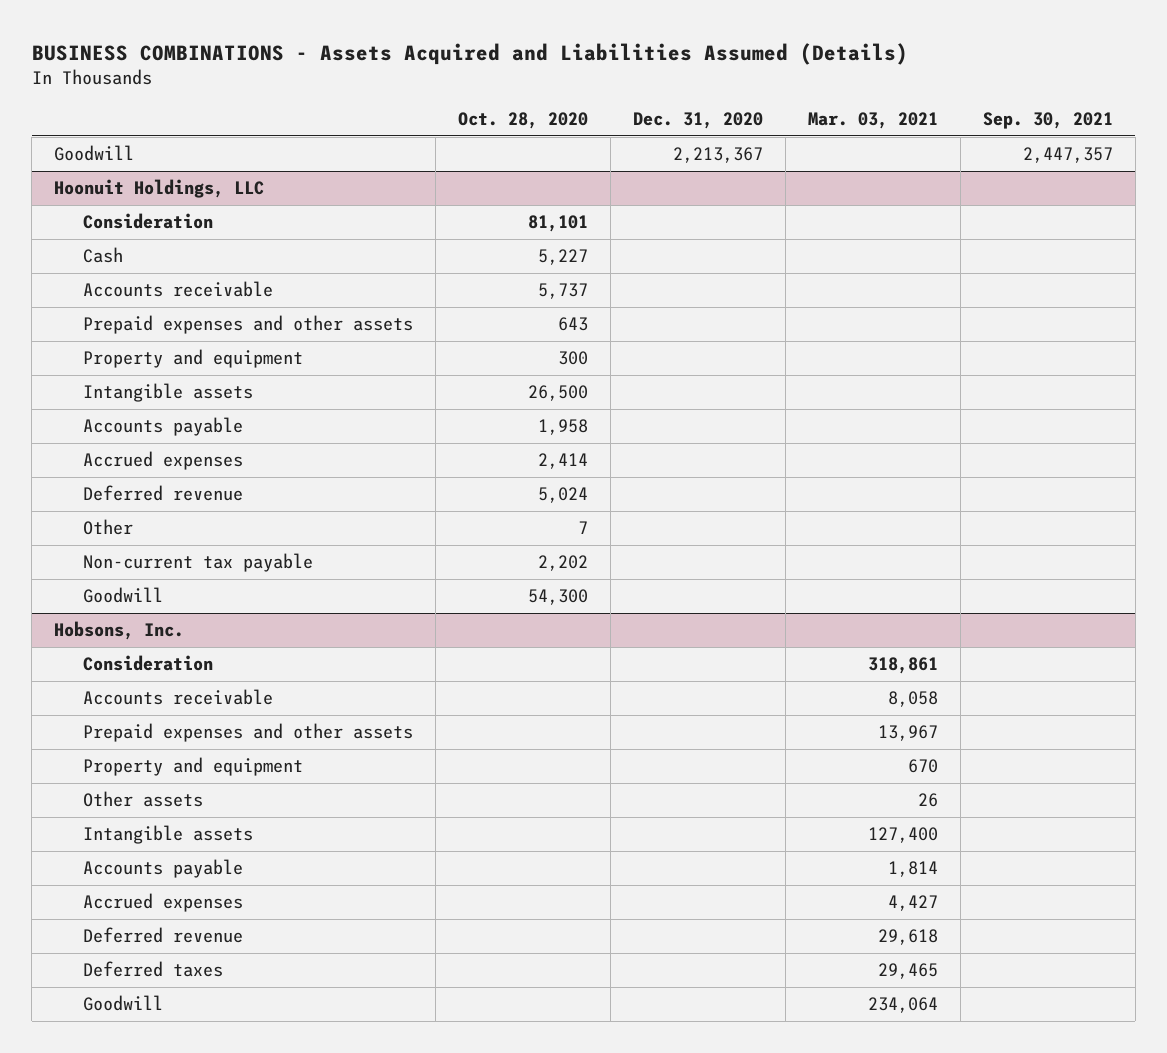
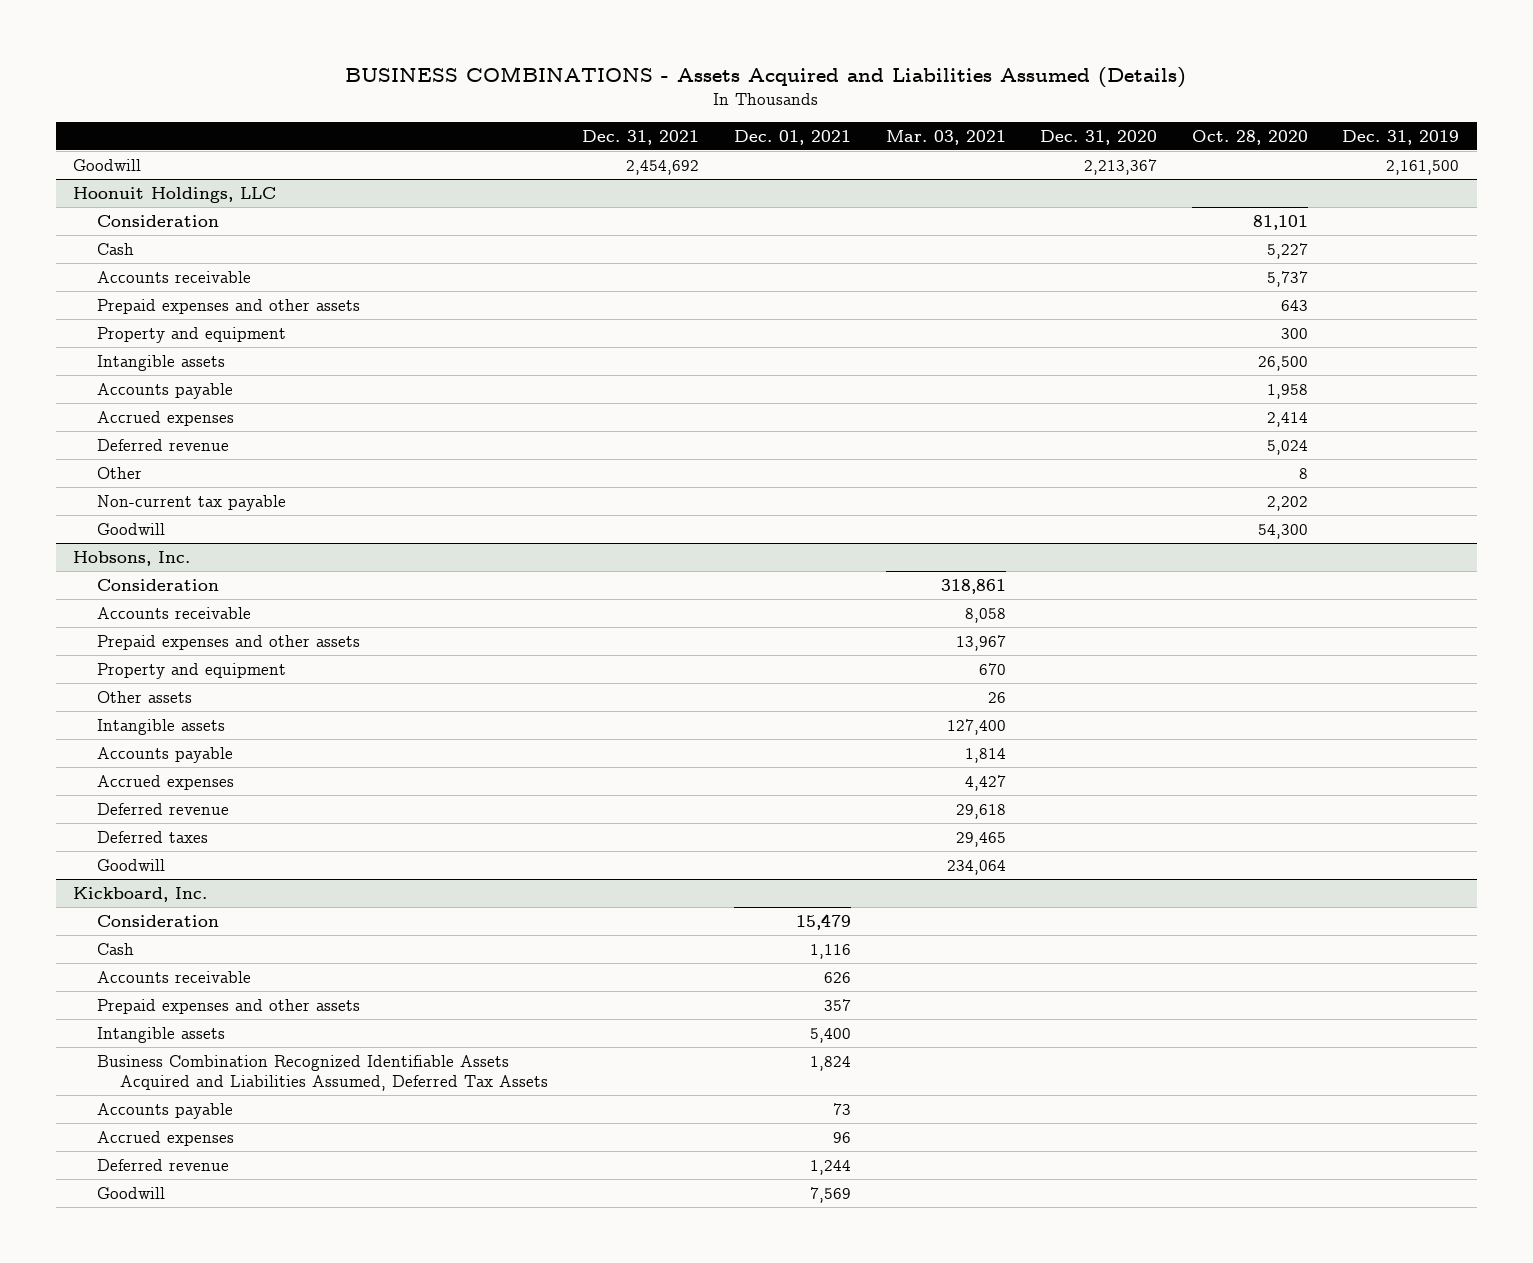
- | Oct. 28, 2020 | Dec. 31, 2020 | Mar. 03, 2021 | Sep. 30, 2021
+ | Dec. 31, 2021 | Dec. 01, 2021 | Mar. 03, 2021 | Dec. 31, 2020 | Oct. 28, 2020 | Dec. 31, 2019
@ Hoonuit Holdings, LLC
- Other | 7 | | |
+ Other | | | | | 8 |
+ Kickboard, Inc.
+ Consideration | | 15,479 | | | |
+ Cash | | 1,116 | | | |
+ Accounts receivable | | 626 | | | |
+ Prepaid expenses and other assets | | 357 | | | |
+ Intangible assets | | 5,400 | | | |
+ Business Combination Recognized Identifiable Assets Acquired and Liabilities Assumed, Deferred Tax Assets | | 1,824 | | | |
+ Accounts payable | | 73 | | | |
+ Accrued expenses | | 96 | | | |
+ Deferred revenue | | 1,244 | | | |
+ Goodwill | | 7,569 | | | |

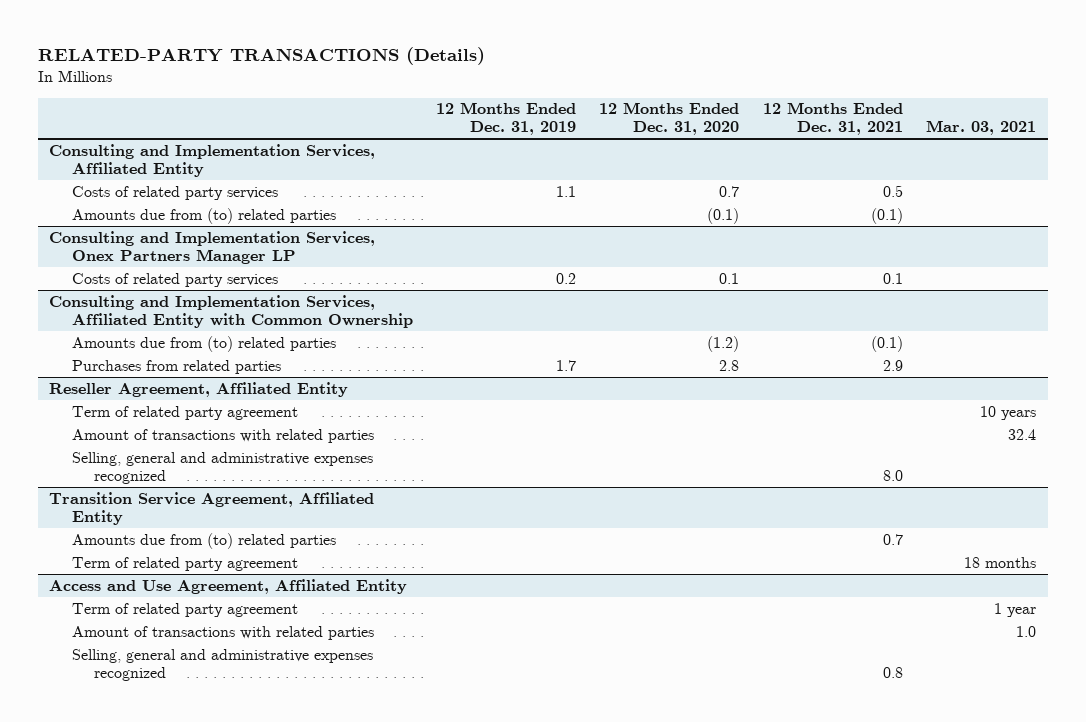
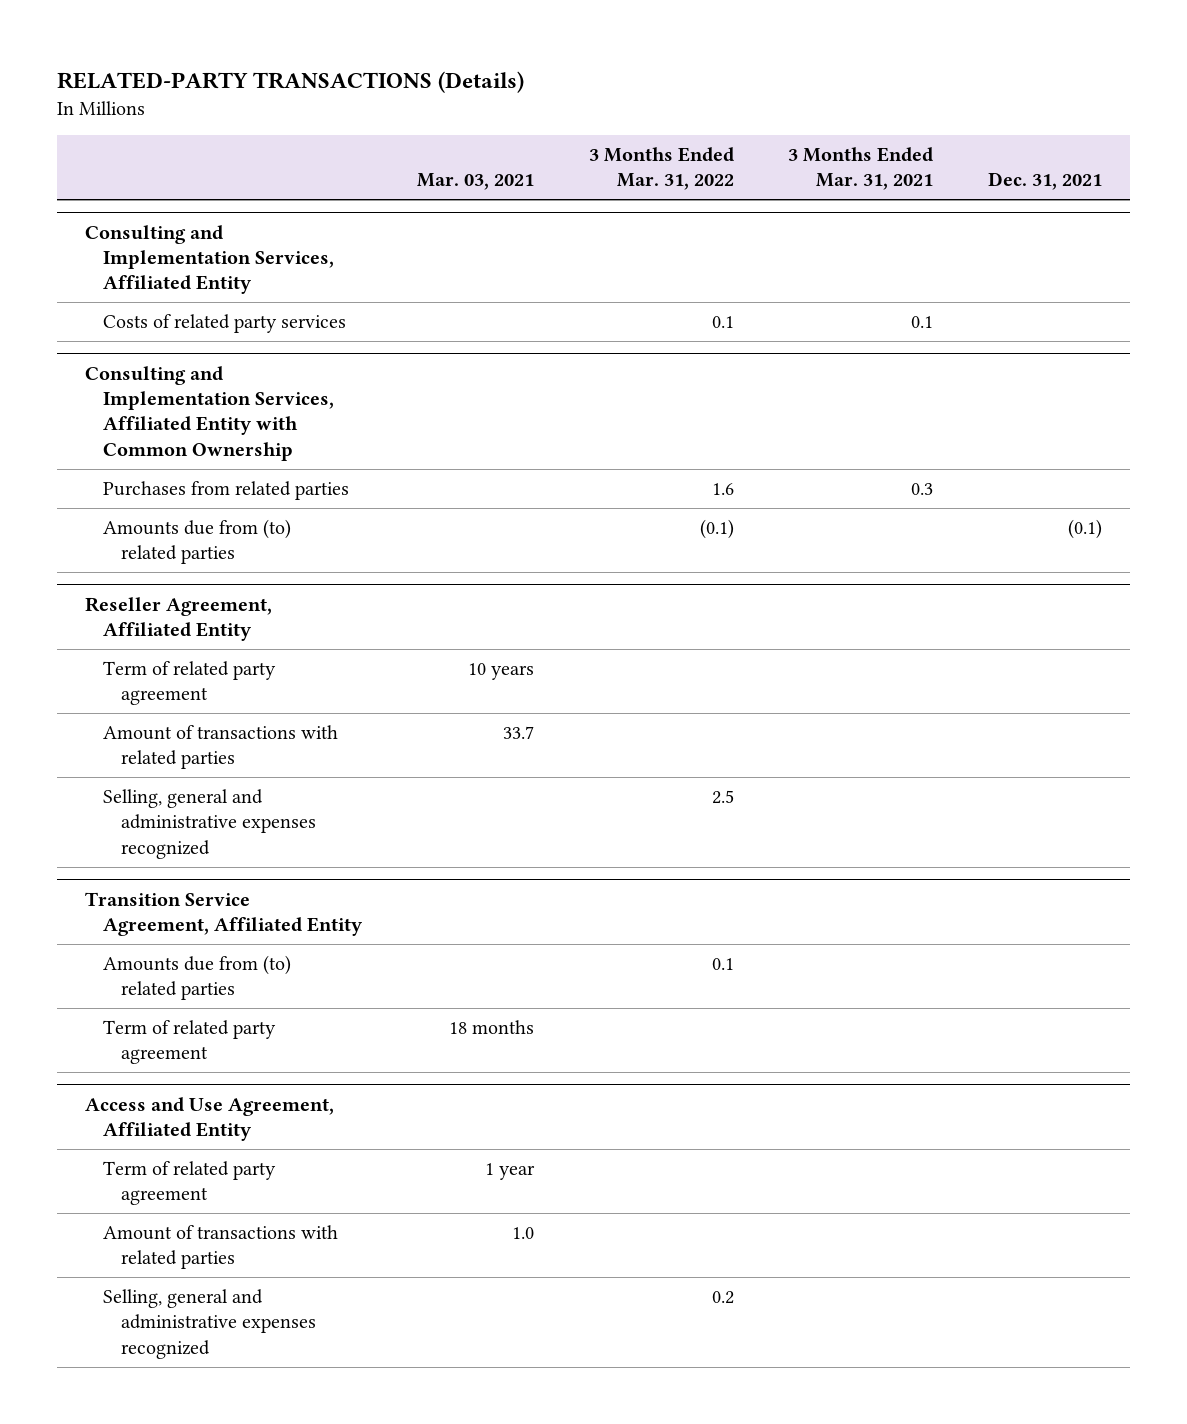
- | 12 Months Ended Dec. 31, 2019 | 12 Months Ended Dec. 31, 2020 | 12 Months Ended Dec. 31, 2021 | Mar. 03, 2021
+ | Mar. 03, 2021 | 3 Months Ended Mar. 31, 2022 | 3 Months Ended Mar. 31, 2021 | Dec. 31, 2021
@ Consulting and Implementation Services, Affiliated Entity
- Amounts due from (to) related parties | | (0.1) | (0.1) |
- Consulting and Implementation Services, Onex Partners Manager LP
- Costs of related party services | 0.2 | 0.1 | 0.1 |
@ Consulting and Implementation Services, Affiliated Entity with Common Ownership
moved down: Amounts due from (to) related parties | | (0.1) | | (0.1)
@ Reseller Agreement, Affiliated Entity
- Amount of transactions with related parties | | | | 32.4
+ Amount of transactions with related parties | 33.7 | | |

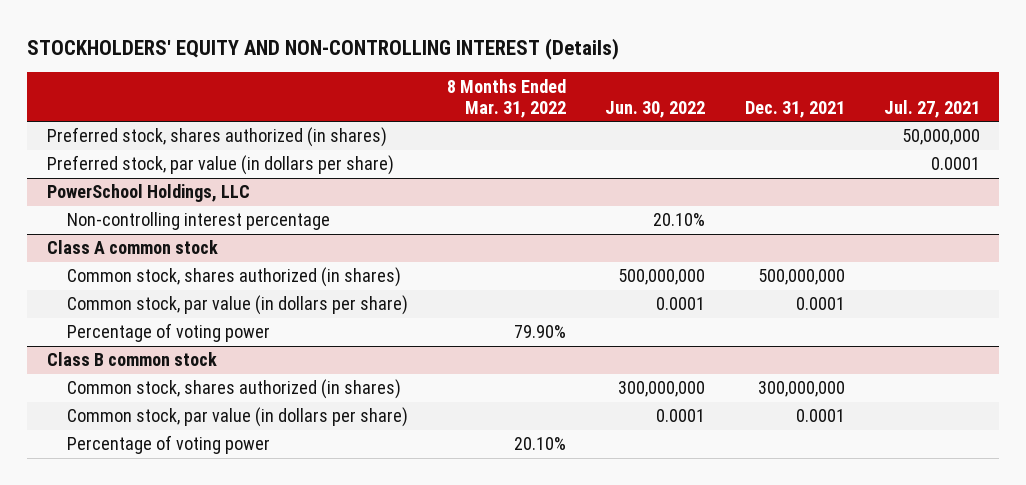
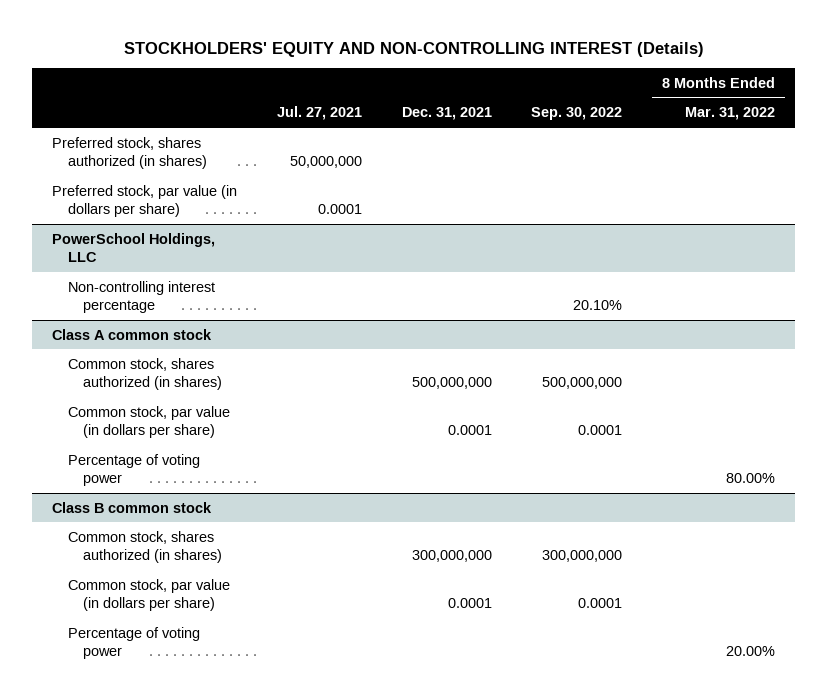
- | 8 Months Ended Mar. 31, 2022 | Jun. 30, 2022 | Dec. 31, 2021 | Jul. 27, 2021
+ | Jul. 27, 2021 | Dec. 31, 2021 | Sep. 30, 2022 | 8 Months Ended Mar. 31, 2022
@ Class A common stock
- Percentage of voting power | 79.90% | | |
+ Percentage of voting power | | | | 80.00%
@ Class B common stock
- Percentage of voting power | 20.10% | | |
+ Percentage of voting power | | | | 20.00%

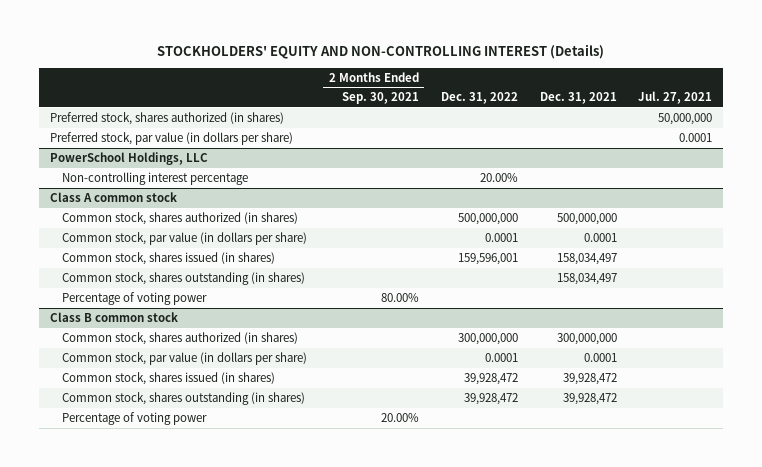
- | Jul. 27, 2021 | Dec. 31, 2021 | Sep. 30, 2022 | 8 Months Ended Mar. 31, 2022
+ | 2 Months Ended Sep. 30, 2021 | Dec. 31, 2022 | Dec. 31, 2021 | Jul. 27, 2021
@ Class A common stock
+ Common stock, shares issued (in shares) | | 159,596,001 | 158,034,497 |
+ Common stock, shares outstanding (in shares) | | | 158,034,497 |
@ Class B common stock
+ Common stock, shares issued (in shares) | | 39,928,472 | 39,928,472 |
+ Common stock, shares outstanding (in shares) | | 39,928,472 | 39,928,472 |

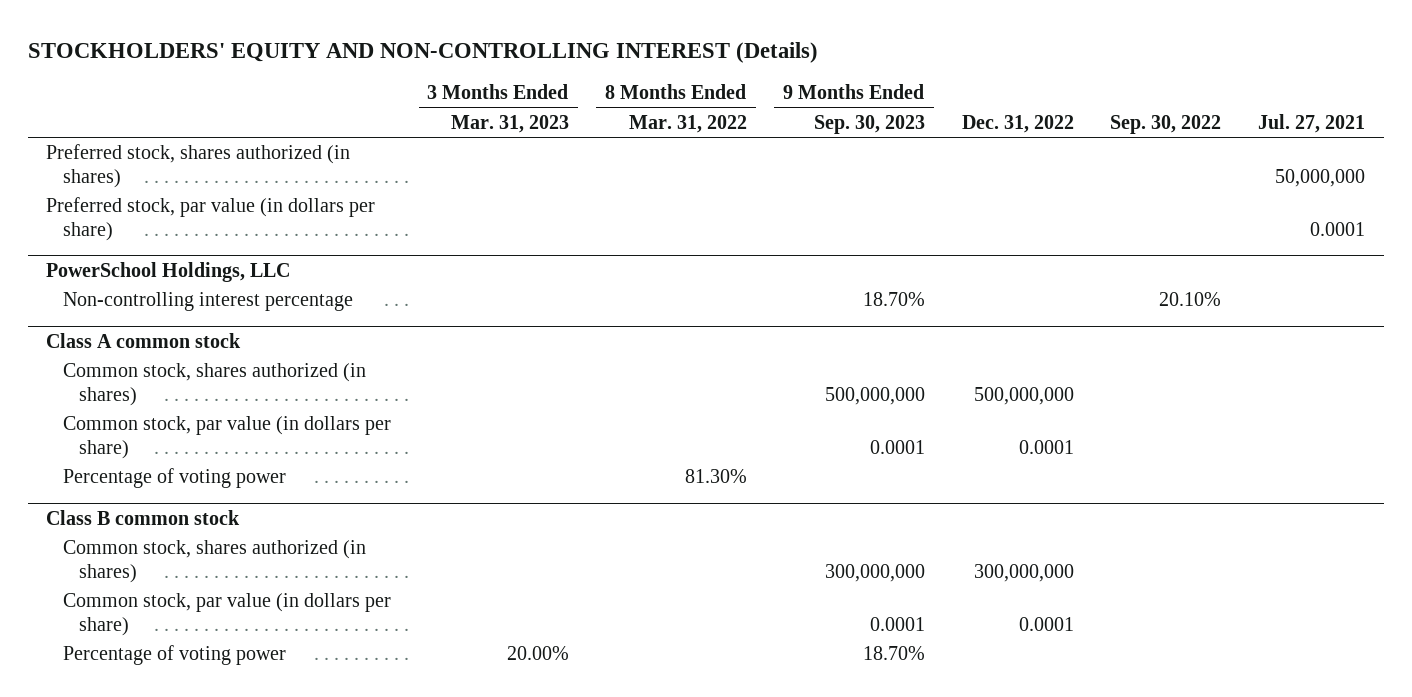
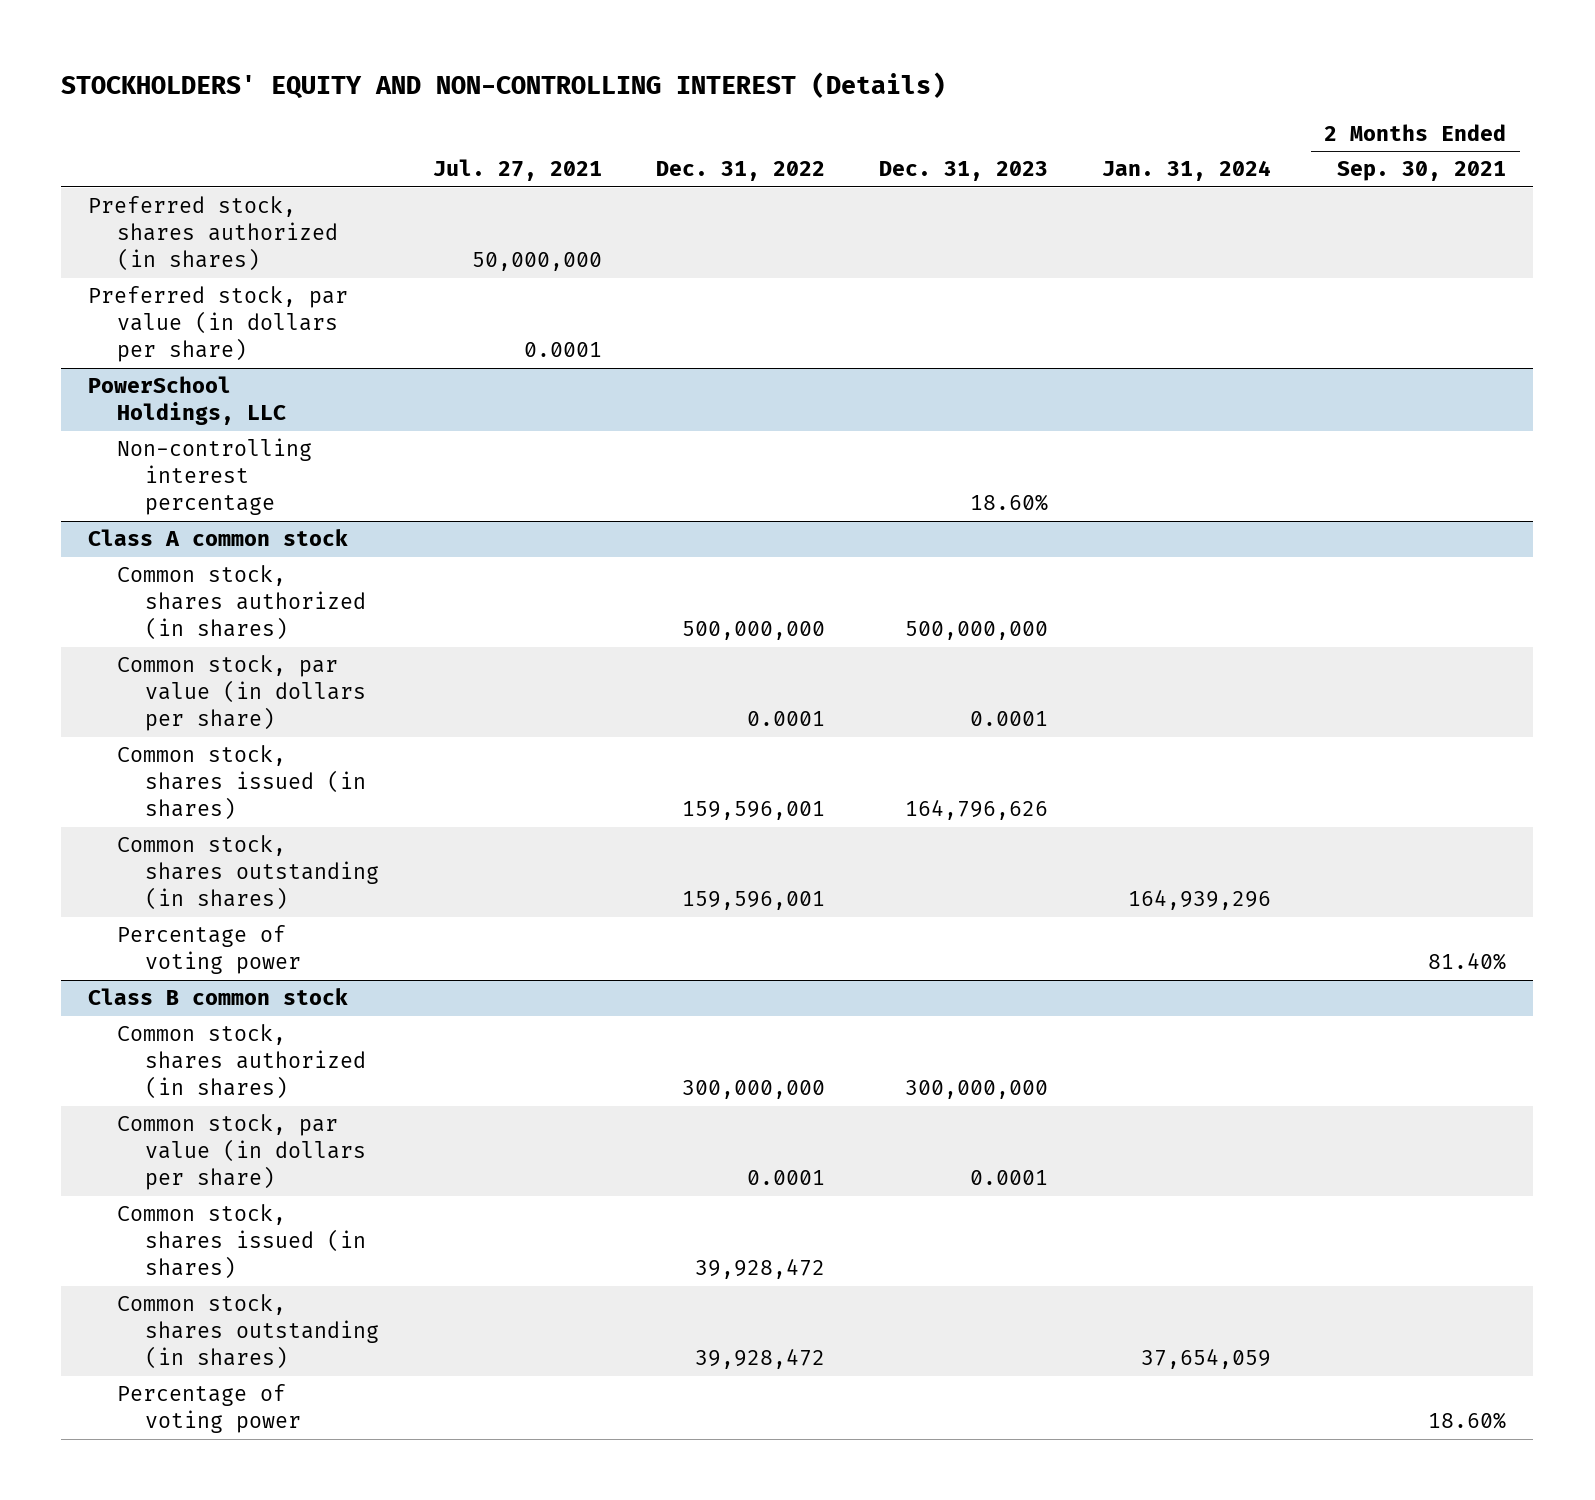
- | 3 Months Ended Mar. 31, 2023 | 8 Months Ended Mar. 31, 2022 | 9 Months Ended Sep. 30, 2023 | Dec. 31, 2022 | Sep. 30, 2022 | Jul. 27, 2021
+ | Jul. 27, 2021 | Dec. 31, 2022 | Dec. 31, 2023 | Jan. 31, 2024 | 2 Months Ended Sep. 30, 2021
@ Class A common stock
+ Common stock, shares issued (in shares) | | 159,596,001 | 164,796,626 | |
+ Common stock, shares outstanding (in shares) | | 159,596,001 | | 164,939,296 |
@ Class B common stock
+ Common stock, shares issued (in shares) | | 39,928,472 | | |
+ Common stock, shares outstanding (in shares) | | 39,928,472 | | 37,654,059 |

